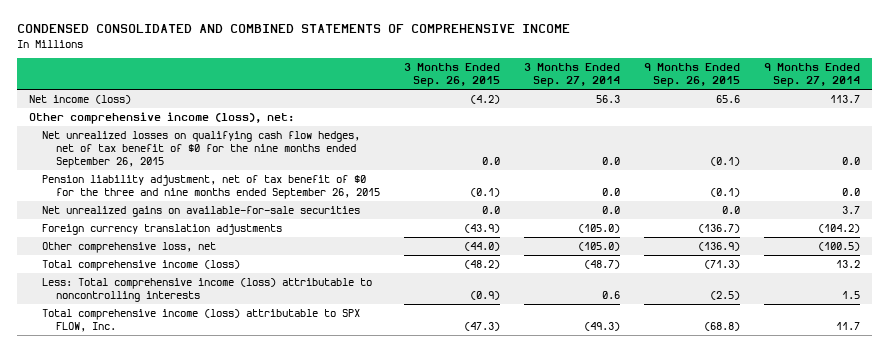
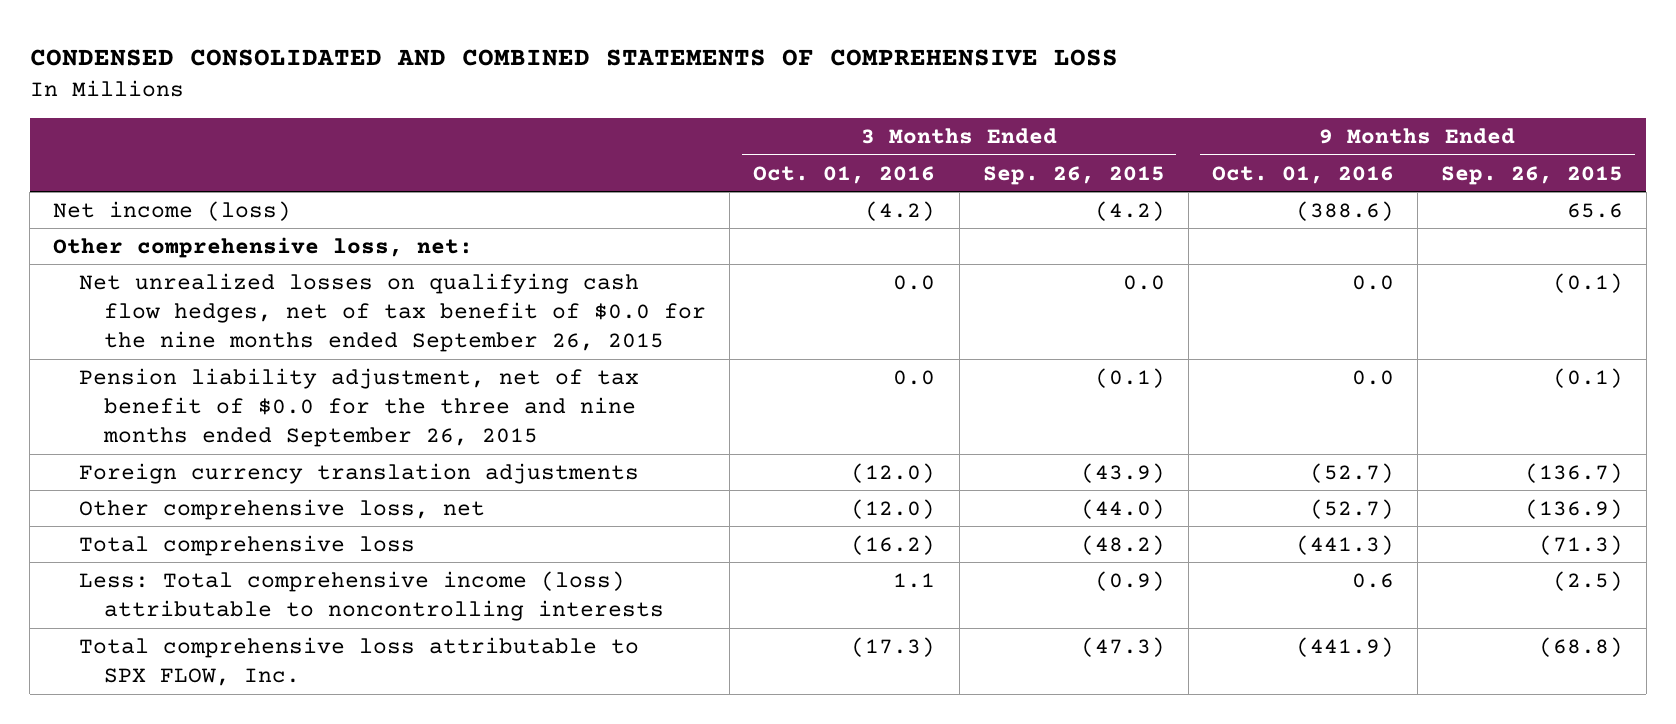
- CONDENSED CONSOLIDATED AND COMBINED STATEMENTS OF COMPREHENSIVE INCOME
+ CONDENSED CONSOLIDATED AND COMBINED STATEMENTS OF COMPREHENSIVE LOSS
- | 3 Months Ended Sep. 26, 2015 | 3 Months Ended Sep. 27, 2014 | 9 Months Ended Sep. 26, 2015 | 9 Months Ended Sep. 27, 2014
+ | 3 Months Ended Oct. 01, 2016 | 3 Months Ended Sep. 26, 2015 | 9 Months Ended Oct. 01, 2016 | 9 Months Ended Sep. 26, 2015
- Other comprehensive income (loss), net:
- Net unrealized losses on qualifying cash flow hedges, net of tax benefit of $0 for the nine months ended September 26, 2015 | 0.0 | 0.0 | (0.1) | 0.0
- Pension liability adjustment, net of tax benefit of $0 for the three and nine months ended September 26, 2015 | (0.1) | 0.0 | (0.1) | 0.0
- Net unrealized gains on available-for-sale securities | 0.0 | 0.0 | 0.0 | 3.7
+ Other comprehensive loss, net:
+ Net unrealized losses on qualifying cash flow hedges, net of tax benefit of $0.0 for the nine months ended September 26, 2015 | 0.0 | 0.0 | 0.0 | (0.1)
+ Pension liability adjustment, net of tax benefit of $0.0 for the three and nine months ended September 26, 2015 | 0.0 | (0.1) | 0.0 | (0.1)
- Total comprehensive income (loss) | (48.2) | (48.7) | (71.3) | 13.2
+ Total comprehensive loss | (16.2) | (48.2) | (441.3) | (71.3)
- Total comprehensive income (loss) attributable to SPX FLOW, Inc. | (47.3) | (49.3) | (68.8) | 11.7
+ Total comprehensive loss attributable to SPX FLOW, Inc. | (17.3) | (47.3) | (441.9) | (68.8)

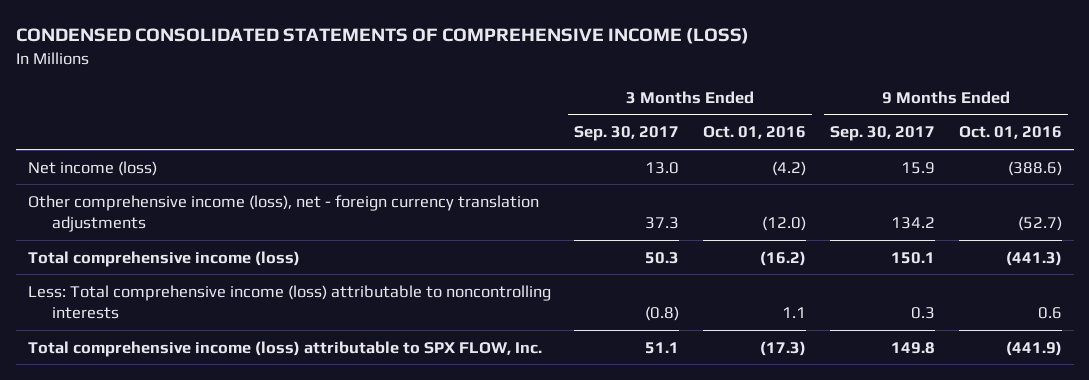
- CONDENSED CONSOLIDATED AND COMBINED STATEMENTS OF COMPREHENSIVE LOSS
+ CONDENSED CONSOLIDATED STATEMENTS OF COMPREHENSIVE INCOME (LOSS)
- | 3 Months Ended Oct. 01, 2016 | 3 Months Ended Sep. 26, 2015 | 9 Months Ended Oct. 01, 2016 | 9 Months Ended Sep. 26, 2015
+ | 3 Months Ended Sep. 30, 2017 | 3 Months Ended Oct. 01, 2016 | 9 Months Ended Sep. 30, 2017 | 9 Months Ended Oct. 01, 2016
- Other comprehensive loss, net:
- Net unrealized losses on qualifying cash flow hedges, net of tax benefit of $0.0 for the nine months ended September 26, 2015 | 0.0 | 0.0 | 0.0 | (0.1)
- Pension liability adjustment, net of tax benefit of $0.0 for the three and nine months ended September 26, 2015 | 0.0 | (0.1) | 0.0 | (0.1)
- Foreign currency translation adjustments | (12.0) | (43.9) | (52.7) | (136.7)
- Other comprehensive loss, net | (12.0) | (44.0) | (52.7) | (136.9)
- Total comprehensive loss | (16.2) | (48.2) | (441.3) | (71.3)
+ Other comprehensive income (loss), net - foreign currency translation adjustments | 37.3 | (12.0) | 134.2 | (52.7)
+ Total comprehensive income (loss) | 50.3 | (16.2) | 150.1 | (441.3)
- Total comprehensive loss attributable to SPX FLOW, Inc. | (17.3) | (47.3) | (441.9) | (68.8)
+ Total comprehensive income (loss) attributable to SPX FLOW, Inc. | 51.1 | (17.3) | 149.8 | (441.9)

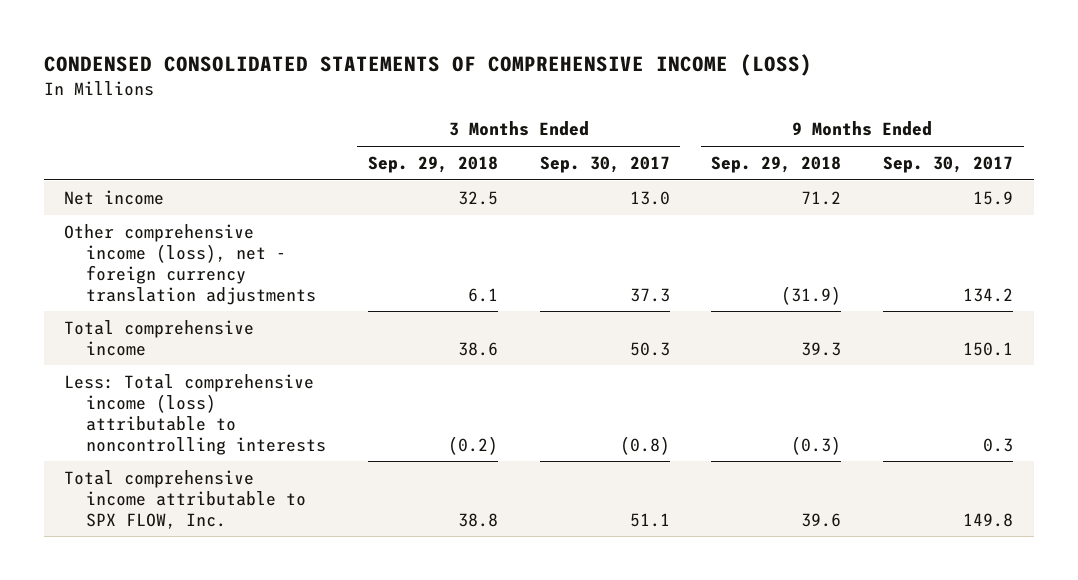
- | 3 Months Ended Sep. 30, 2017 | 3 Months Ended Oct. 01, 2016 | 9 Months Ended Sep. 30, 2017 | 9 Months Ended Oct. 01, 2016
+ | 3 Months Ended Sep. 29, 2018 | 3 Months Ended Sep. 30, 2017 | 9 Months Ended Sep. 29, 2018 | 9 Months Ended Sep. 30, 2017
- Net income (loss) | 13.0 | (4.2) | 15.9 | (388.6)
+ Net income | 32.5 | 13.0 | 71.2 | 15.9
- Total comprehensive income (loss) | 50.3 | (16.2) | 150.1 | (441.3)
+ Total comprehensive income | 38.6 | 50.3 | 39.3 | 150.1
- Total comprehensive income (loss) attributable to SPX FLOW, Inc. | 51.1 | (17.3) | 149.8 | (441.9)
+ Total comprehensive income attributable to SPX FLOW, Inc. | 38.8 | 51.1 | 39.6 | 149.8

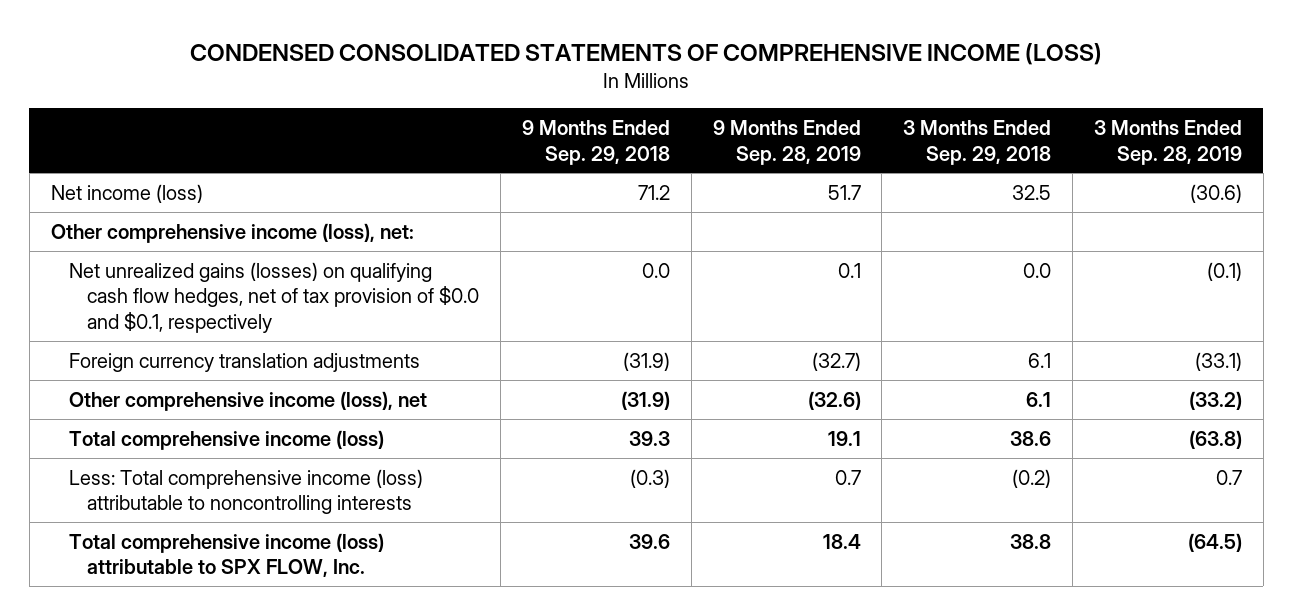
- | 3 Months Ended Sep. 29, 2018 | 3 Months Ended Sep. 30, 2017 | 9 Months Ended Sep. 29, 2018 | 9 Months Ended Sep. 30, 2017
+ | 9 Months Ended Sep. 29, 2018 | 9 Months Ended Sep. 28, 2019 | 3 Months Ended Sep. 29, 2018 | 3 Months Ended Sep. 28, 2019
- Net income | 32.5 | 13.0 | 71.2 | 15.9
- Other comprehensive income (loss), net - foreign currency translation adjustments | 6.1 | 37.3 | (31.9) | 134.2
- Total comprehensive income | 38.6 | 50.3 | 39.3 | 150.1
+ Net income (loss) | 71.2 | 51.7 | 32.5 | (30.6)
+ Other comprehensive income (loss), net:
+ Net unrealized gains (losses) on qualifying cash flow hedges, net of tax provision of $0.0 and $0.1, respectively | 0.0 | 0.1 | 0.0 | (0.1)
+ Foreign currency translation adjustments | (31.9) | (32.7) | 6.1 | (33.1)
+ Other comprehensive income (loss), net | (31.9) | (32.6) | 6.1 | (33.2)
+ Total comprehensive income (loss) | 39.3 | 19.1 | 38.6 | (63.8)
- Total comprehensive income attributable to SPX FLOW, Inc. | 38.8 | 51.1 | 39.6 | 149.8
+ Total comprehensive income (loss) attributable to SPX FLOW, Inc. | 39.6 | 18.4 | 38.8 | (64.5)

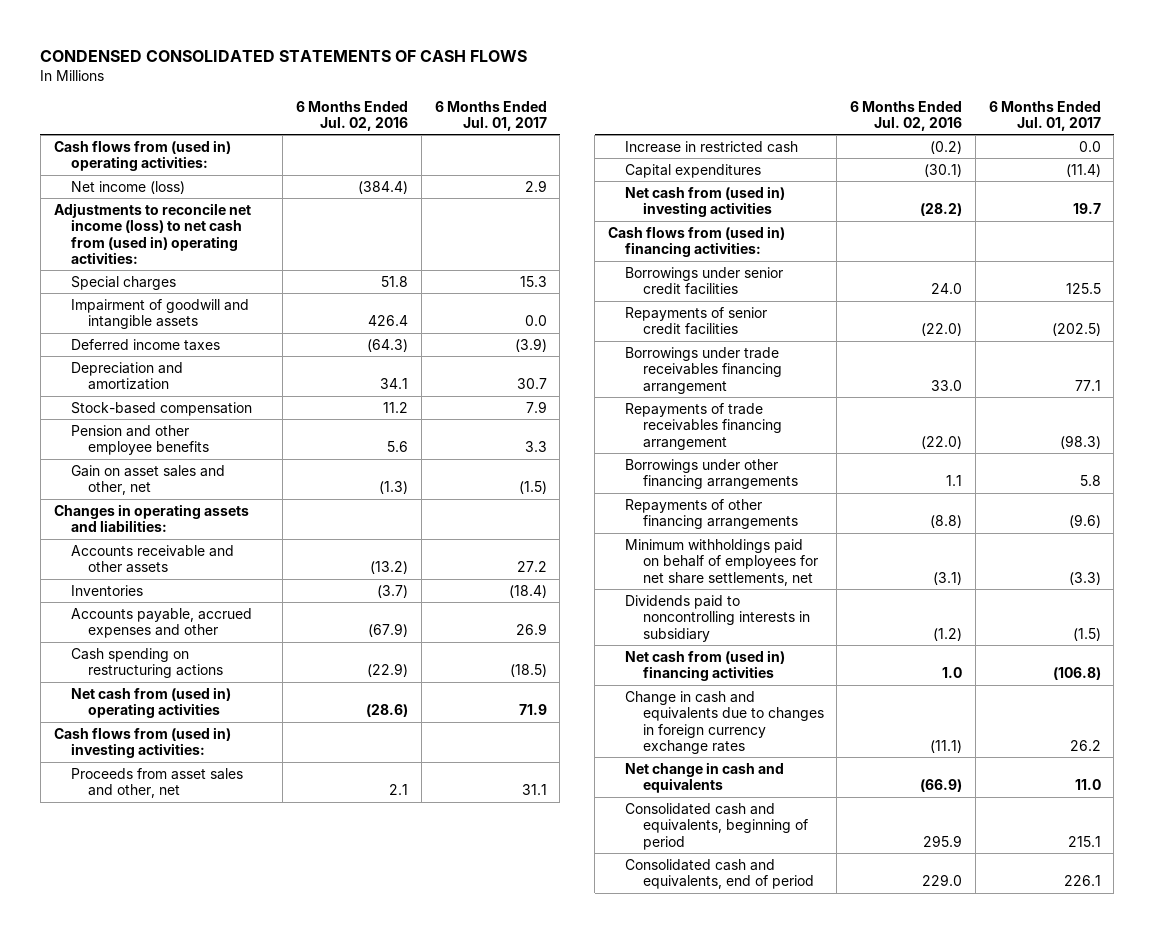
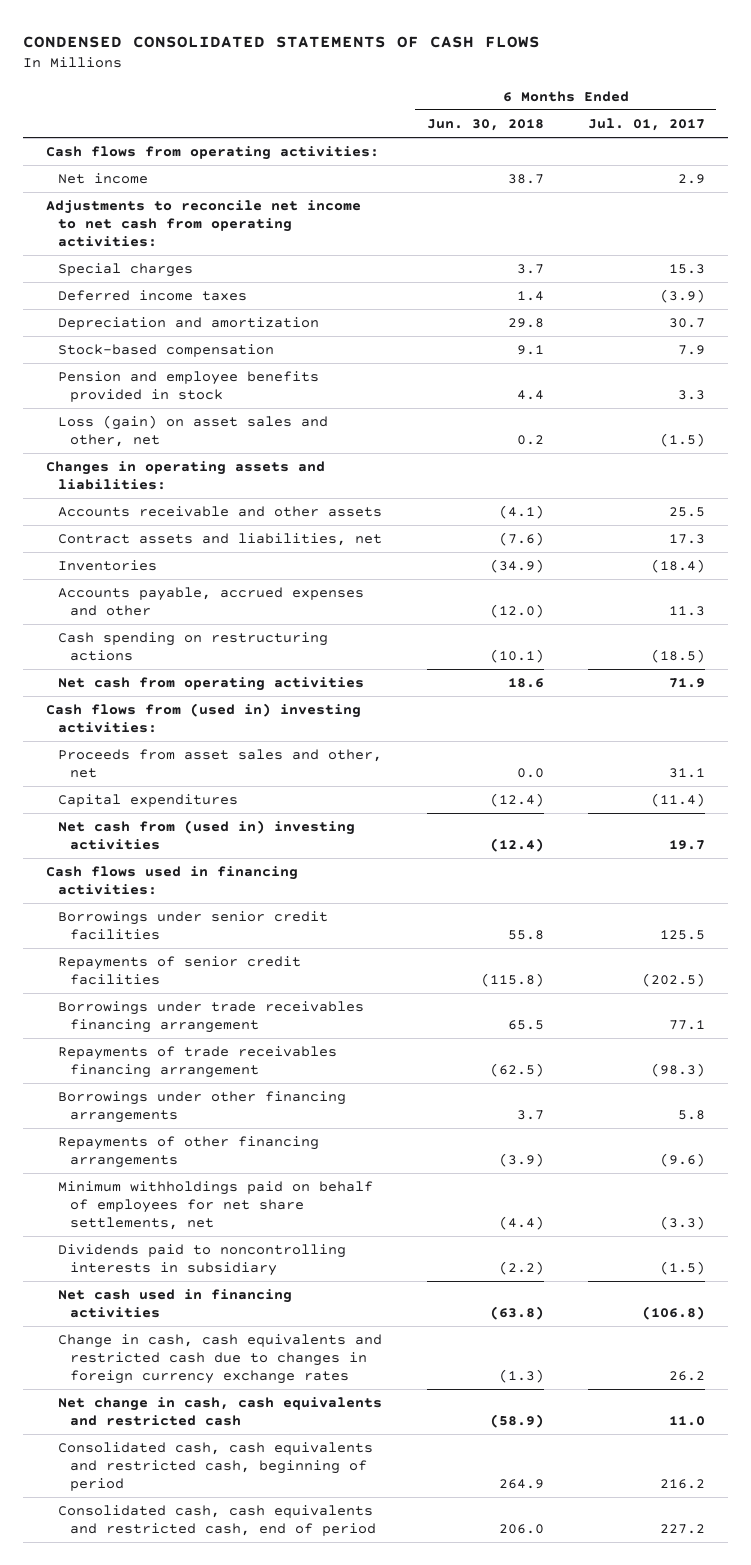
- | 6 Months Ended Jul. 02, 2016 | 6 Months Ended Jul. 01, 2017
+ | 6 Months Ended Jun. 30, 2018 | 6 Months Ended Jul. 01, 2017
- Cash flows from (used in) operating activities:
- Net income (loss) | (384.4) | 2.9
- Adjustments to reconcile net income (loss) to net cash from (used in) operating activities:
+ Cash flows from operating activities:
+ Net income | 38.7 | 2.9
+ Adjustments to reconcile net income to net cash from operating activities:
- Impairment of goodwill and intangible assets | 426.4 | 0.0
- Pension and other employee benefits | 5.6 | 3.3
- Gain on asset sales and other, net | (1.3) | (1.5)
+ Pension and employee benefits provided in stock | 4.4 | 3.3
+ Loss (gain) on asset sales and other, net | 0.2 | (1.5)
- Accounts receivable and other assets | (13.2) | 27.2
+ Accounts receivable and other assets | (4.1) | 25.5
+ Contract assets and liabilities, net | (7.6) | 17.3
- Accounts payable, accrued expenses and other | (67.9) | 26.9
+ Accounts payable, accrued expenses and other | (12.0) | 11.3
- Net cash from (used in) operating activities | (28.6) | 71.9
+ Net cash from operating activities | 18.6 | 71.9
- Increase in restricted cash | (0.2) | 0.0
- Cash flows from (used in) financing activities:
+ Cash flows used in financing activities:
- Net cash from (used in) financing activities | 1.0 | (106.8)
- Change in cash and equivalents due to changes in foreign currency exchange rates | (11.1) | 26.2
- Net change in cash and equivalents | (66.9) | 11.0
- Consolidated cash and equivalents, beginning of period | 295.9 | 215.1
- Consolidated cash and equivalents, end of period | 229.0 | 226.1
+ Net cash used in financing activities | (63.8) | (106.8)
+ Change in cash, cash equivalents and restricted cash due to changes in foreign currency exchange rates | (1.3) | 26.2
+ Net change in cash, cash equivalents and restricted cash | (58.9) | 11.0
+ Consolidated cash, cash equivalents and restricted cash, beginning of period | 264.9 | 216.2
+ Consolidated cash, cash equivalents and restricted cash, end of period | 206.0 | 227.2

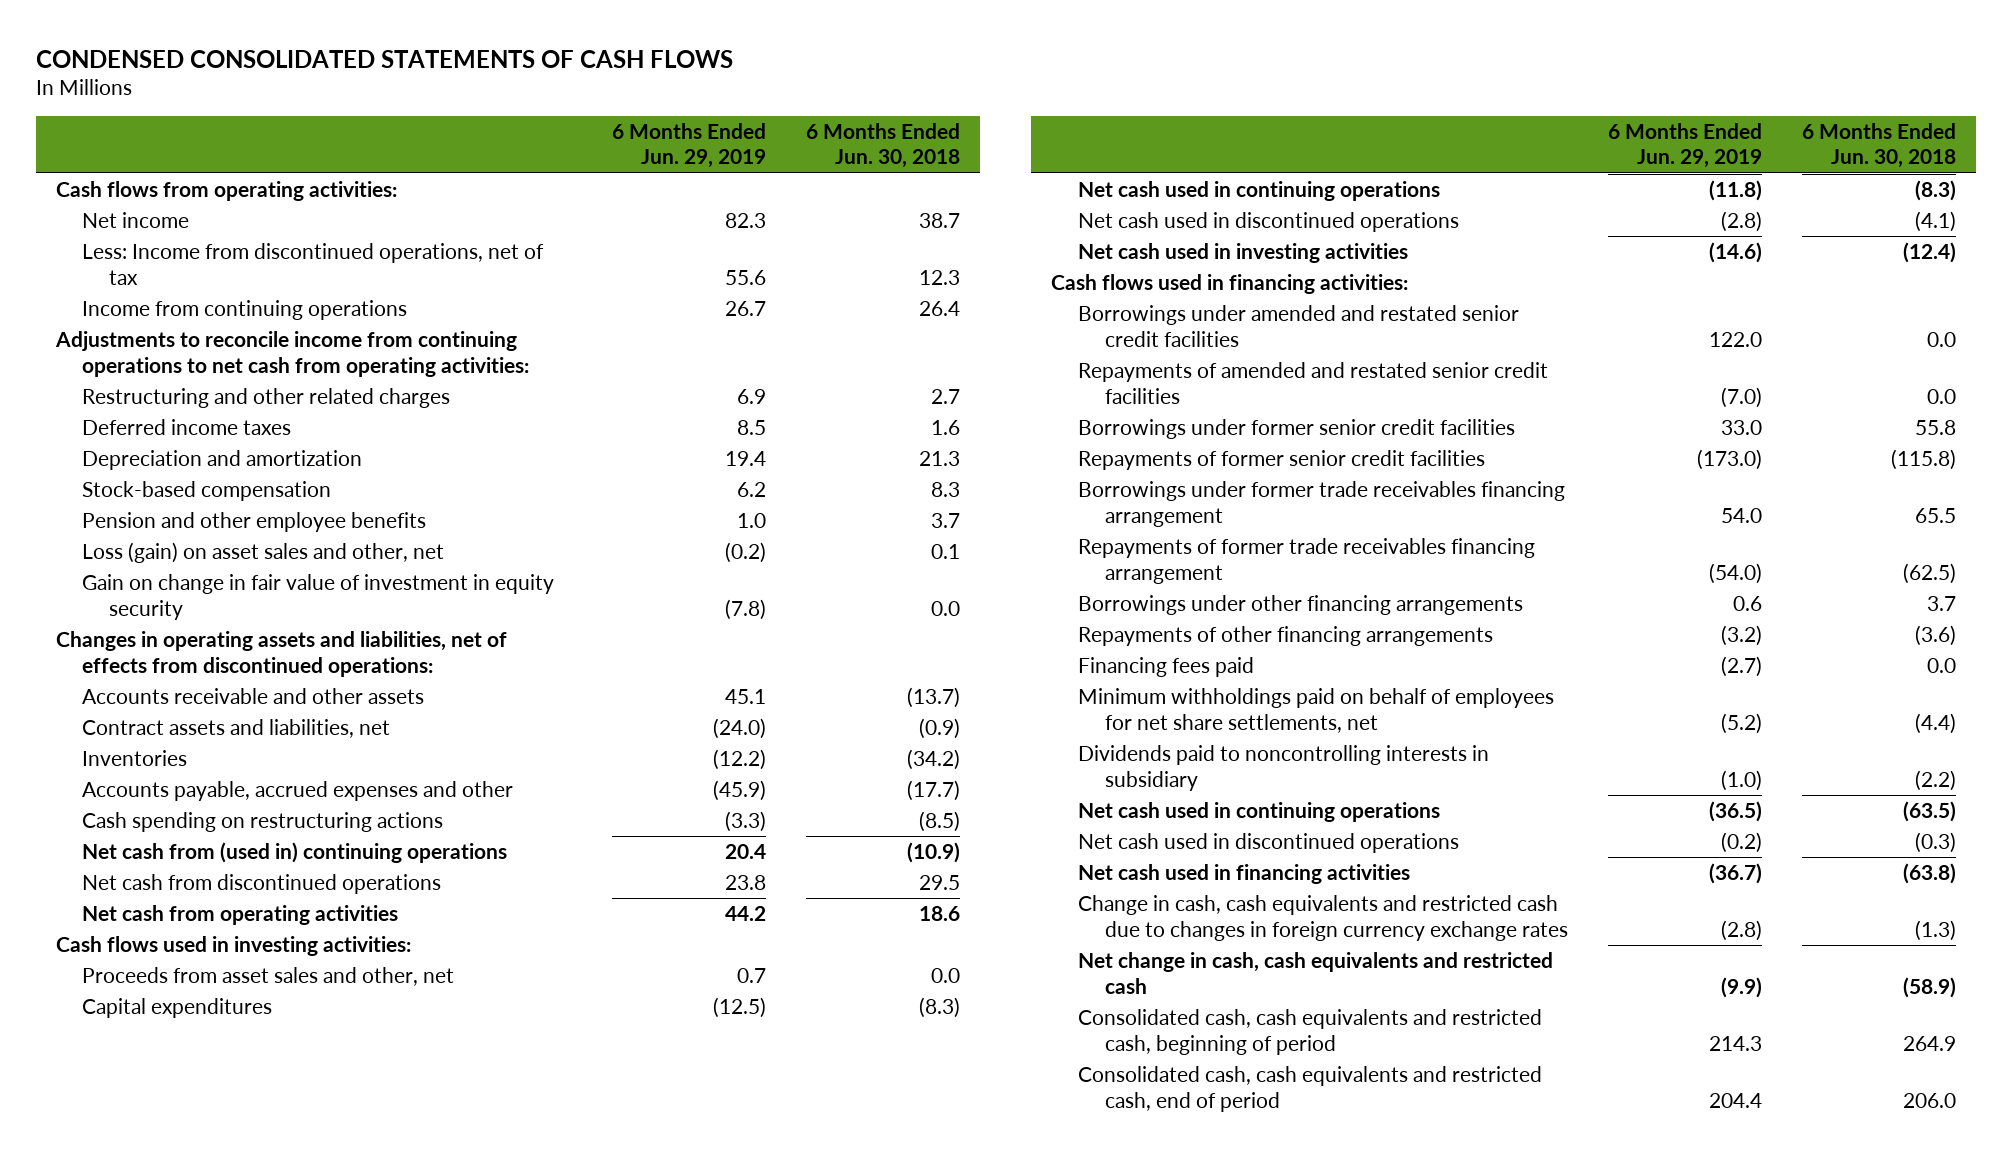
- | 6 Months Ended Jun. 30, 2018 | 6 Months Ended Jul. 01, 2017
+ | 6 Months Ended Jun. 29, 2019 | 6 Months Ended Jun. 30, 2018
- Adjustments to reconcile net income to net cash from operating activities:
- Special charges | 3.7 | 15.3
- Deferred income taxes | 1.4 | (3.9)
- Depreciation and amortization | 29.8 | 30.7
- Stock-based compensation | 9.1 | 7.9
- Pension and employee benefits provided in stock | 4.4 | 3.3
- Loss (gain) on asset sales and other, net | 0.2 | (1.5)
- Changes in operating assets and liabilities:
- Accounts receivable and other assets | (4.1) | 25.5
- Contract assets and liabilities, net | (7.6) | 17.3
- Inventories | (34.9) | (18.4)
- Accounts payable, accrued expenses and other | (12.0) | 11.3
- Cash spending on restructuring actions | (10.1) | (18.5)
+ Less: Income from discontinued operations, net of tax | 55.6 | 12.3
+ Income from continuing operations | 26.7 | 26.4
+ Adjustments to reconcile income from continuing operations to net cash from operating activities:
+ Restructuring and other related charges | 6.9 | 2.7
+ Deferred income taxes | 8.5 | 1.6
+ Depreciation and amortization | 19.4 | 21.3
+ Stock-based compensation | 6.2 | 8.3
+ Pension and other employee benefits | 1.0 | 3.7
+ Loss (gain) on asset sales and other, net | (0.2) | 0.1
+ Gain on change in fair value of investment in equity security | (7.8) | 0.0
+ Changes in operating assets and liabilities, net of effects from discontinued operations:
+ Accounts receivable and other assets | 45.1 | (13.7)
+ Contract assets and liabilities, net | (24.0) | (0.9)
+ Inventories | (12.2) | (34.2)
+ Accounts payable, accrued expenses and other | (45.9) | (17.7)
+ Cash spending on restructuring actions | (3.3) | (8.5)
+ Net cash from (used in) continuing operations | 20.4 | (10.9)
+ Net cash from discontinued operations | 23.8 | 29.5
- Cash flows from (used in) investing activities:
+ Cash flows used in investing activities:
- Capital expenditures | (12.4) | (11.4)
- Net cash from (used in) investing activities | (12.4) | 19.7
+ Capital expenditures | (12.5) | (8.3)
+ Net cash used in continuing operations | (11.8) | (8.3)
+ Net cash used in discontinued operations | (2.8) | (4.1)
+ Net cash used in investing activities | (14.6) | (12.4)
- Borrowings under senior credit facilities | 55.8 | 125.5
- Repayments of senior credit facilities | (115.8) | (202.5)
- Borrowings under trade receivables financing arrangement | 65.5 | 77.1
- Repayments of trade receivables financing arrangement | (62.5) | (98.3)
+ Borrowings under amended and restated senior credit facilities | 122.0 | 0.0
+ Repayments of amended and restated senior credit facilities | (7.0) | 0.0
+ Borrowings under former senior credit facilities | 33.0 | 55.8
+ Repayments of former senior credit facilities | (173.0) | (115.8)
+ Borrowings under former trade receivables financing arrangement | 54.0 | 65.5
+ Repayments of former trade receivables financing arrangement | (54.0) | (62.5)
- Repayments of other financing arrangements | (3.9) | (9.6)
+ Repayments of other financing arrangements | (3.2) | (3.6)
+ Financing fees paid | (2.7) | 0.0
+ Net cash used in continuing operations | (36.5) | (63.5)
+ Net cash used in discontinued operations | (0.2) | (0.3)

